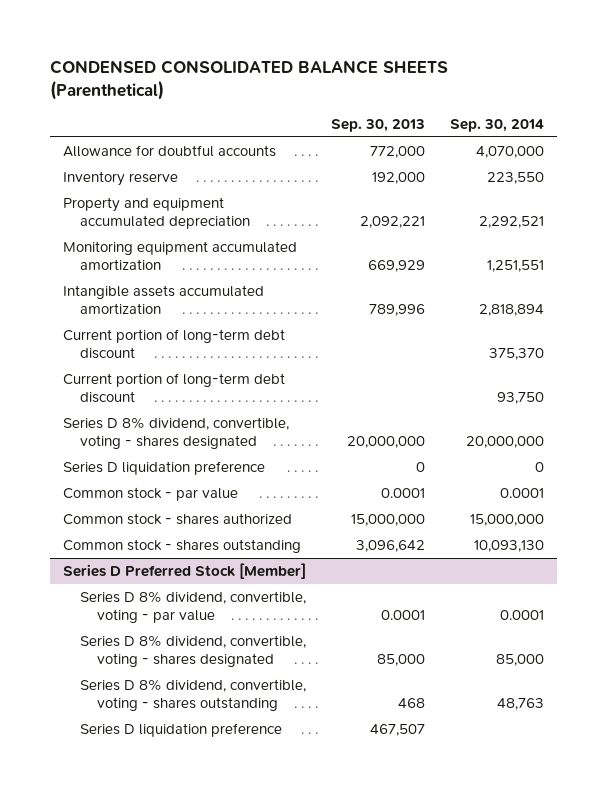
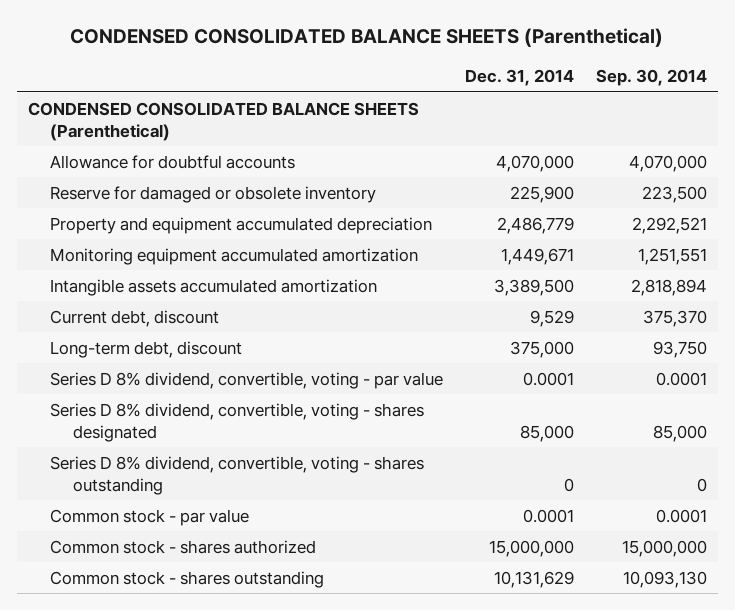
- | Sep. 30, 2013 | Sep. 30, 2014
+ | Dec. 31, 2014 | Sep. 30, 2014
+ CONDENSED CONSOLIDATED BALANCE SHEETS (Parenthetical)
- Inventory reserve | 192,000 | 223,550
+ Reserve for damaged or obsolete inventory | 225,900 | 223,500
- Current portion of long-term debt discount | | 375,370
- Current portion of long-term debt discount | | 93,750
- Series D 8% dividend, convertible, voting - shares designated | 20,000,000 | 20,000,000
- Series D liquidation preference | 0 | 0
+ Current debt, discount | 9,529 | 375,370
+ Long-term debt, discount | 375,000 | 93,750
+ Series D 8% dividend, convertible, voting - par value | 0.0001 | 0.0001
+ Series D 8% dividend, convertible, voting - shares designated | 85,000 | 85,000
+ Series D 8% dividend, convertible, voting - shares outstanding | 0 | 0
- Series D Preferred Stock [Member]
- Series D 8% dividend, convertible, voting - par value | 0.0001 | 0.0001
- Series D 8% dividend, convertible, voting - shares designated | 85,000 | 85,000
- Series D 8% dividend, convertible, voting - shares outstanding | 468 | 48,763
- Series D liquidation preference | 467,507 |

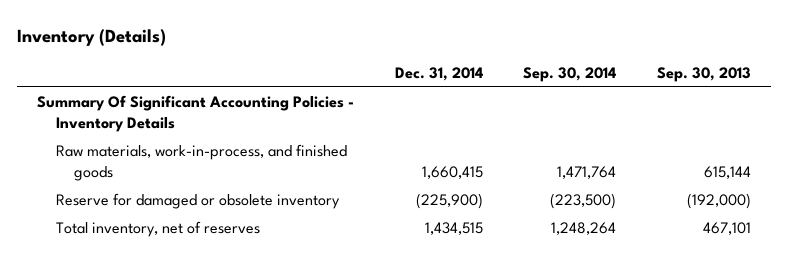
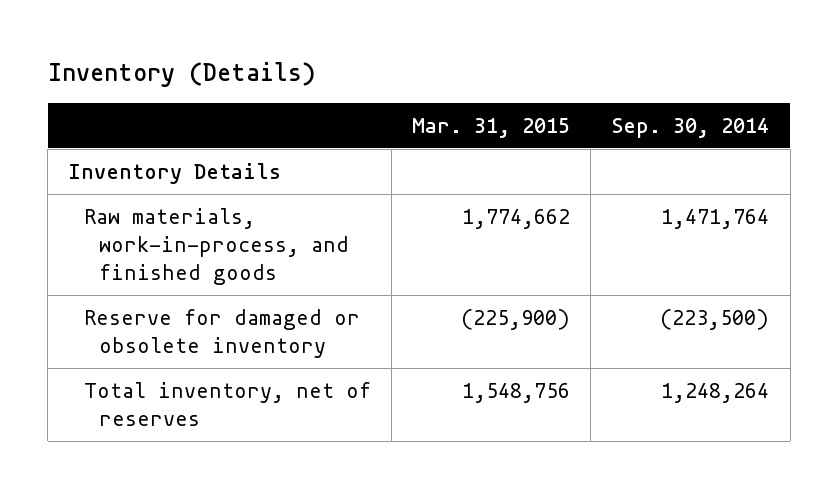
- | Dec. 31, 2014 | Sep. 30, 2014 | Sep. 30, 2013
+ | Mar. 31, 2015 | Sep. 30, 2014
- Summary Of Significant Accounting Policies - Inventory Details
+ Inventory Details

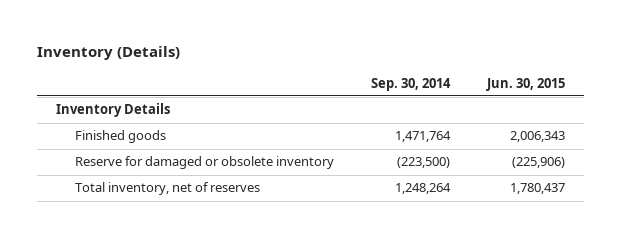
- | Mar. 31, 2015 | Sep. 30, 2014
+ | Sep. 30, 2014 | Jun. 30, 2015
- Raw materials, work-in-process, and finished goods | 1,774,662 | 1,471,764
+ Finished goods | 1,471,764 | 2,006,343

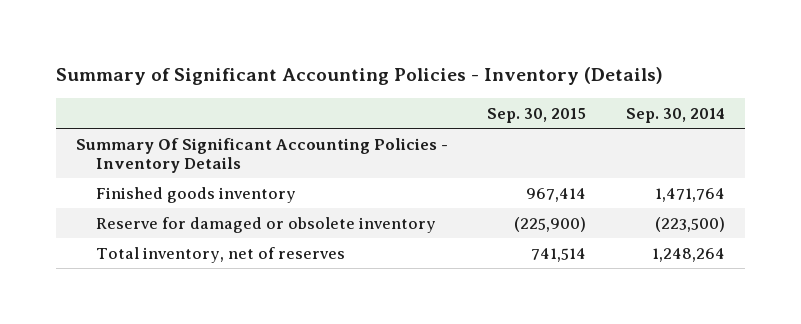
- Inventory (Details)
+ Summary of Significant Accounting Policies - Inventory (Details)
- | Sep. 30, 2014 | Jun. 30, 2015
+ | Sep. 30, 2015 | Sep. 30, 2014
- Inventory Details
- Finished goods | 1,471,764 | 2,006,343
+ Summary Of Significant Accounting Policies - Inventory Details
+ Finished goods inventory | 967,414 | 1,471,764

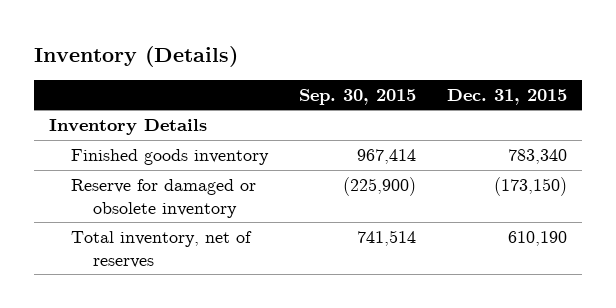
- Summary of Significant Accounting Policies - Inventory (Details)
+ Inventory (Details)
- | Sep. 30, 2015 | Sep. 30, 2014
+ | Sep. 30, 2015 | Dec. 31, 2015
- Summary Of Significant Accounting Policies - Inventory Details
+ Inventory Details

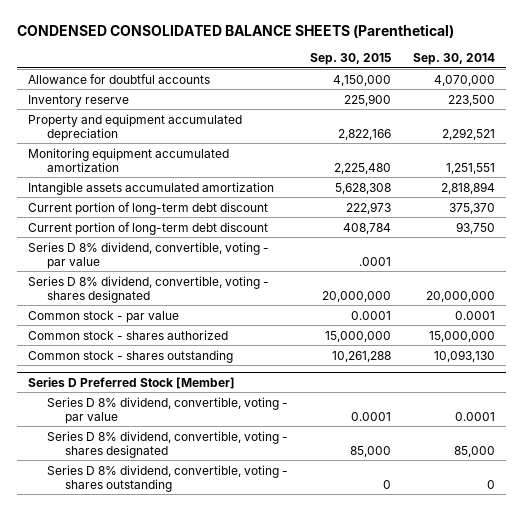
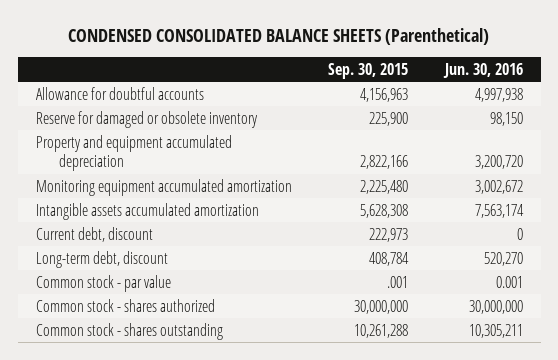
- | Sep. 30, 2015 | Sep. 30, 2014
+ | Sep. 30, 2015 | Jun. 30, 2016
- Allowance for doubtful accounts | 4,150,000 | 4,070,000
- Inventory reserve | 225,900 | 223,500
+ Allowance for doubtful accounts | 4,156,963 | 4,997,938
+ Reserve for damaged or obsolete inventory | 225,900 | 98,150
- Current portion of long-term debt discount | 222,973 | 375,370
- Current portion of long-term debt discount | 408,784 | 93,750
- Series D 8% dividend, convertible, voting - par value | .0001 |
- Series D 8% dividend, convertible, voting - shares designated | 20,000,000 | 20,000,000
- Common stock - par value | 0.0001 | 0.0001
- Common stock - shares authorized | 15,000,000 | 15,000,000
+ Current debt, discount | 222,973 | 0
+ Long-term debt, discount | 408,784 | 520,270
+ Common stock - par value | .001 | 0.001
+ Common stock - shares authorized | 30,000,000 | 30,000,000
- Series D Preferred Stock [Member]
- Series D 8% dividend, convertible, voting - par value | 0.0001 | 0.0001
- Series D 8% dividend, convertible, voting - shares designated | 85,000 | 85,000
- Series D 8% dividend, convertible, voting - shares outstanding | 0 | 0

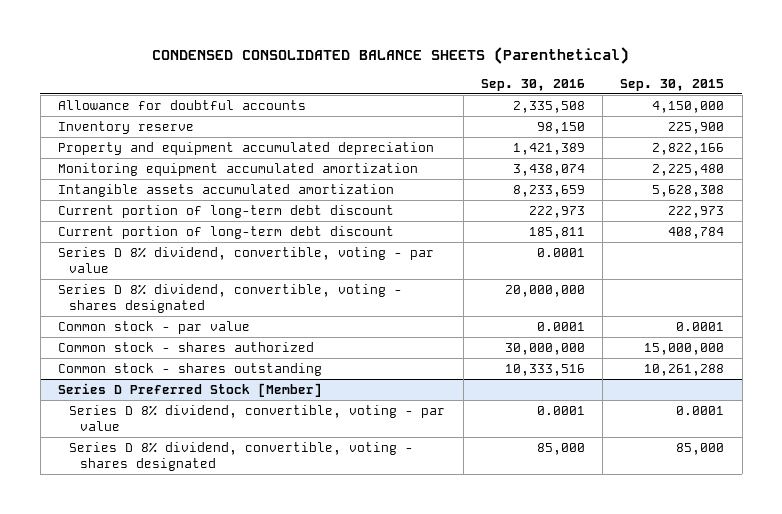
- | Sep. 30, 2015 | Jun. 30, 2016
+ | Sep. 30, 2016 | Sep. 30, 2015
- Allowance for doubtful accounts | 4,156,963 | 4,997,938
- Reserve for damaged or obsolete inventory | 225,900 | 98,150
+ Allowance for doubtful accounts | 2,335,508 | 4,150,000
+ Inventory reserve | 98,150 | 225,900
- Current debt, discount | 222,973 | 0
- Long-term debt, discount | 408,784 | 520,270
- Common stock - par value | .001 | 0.001
- Common stock - shares authorized | 30,000,000 | 30,000,000
+ Current portion of long-term debt discount | 222,973 | 222,973
+ Current portion of long-term debt discount | 185,811 | 408,784
+ Series D 8% dividend, convertible, voting - par value | 0.0001 |
+ Series D 8% dividend, convertible, voting - shares designated | 20,000,000 |
+ Common stock - par value | 0.0001 | 0.0001
+ Common stock - shares authorized | 30,000,000 | 15,000,000
+ Series D Preferred Stock [Member]
+ Series D 8% dividend, convertible, voting - par value | 0.0001 | 0.0001
+ Series D 8% dividend, convertible, voting - shares designated | 85,000 | 85,000

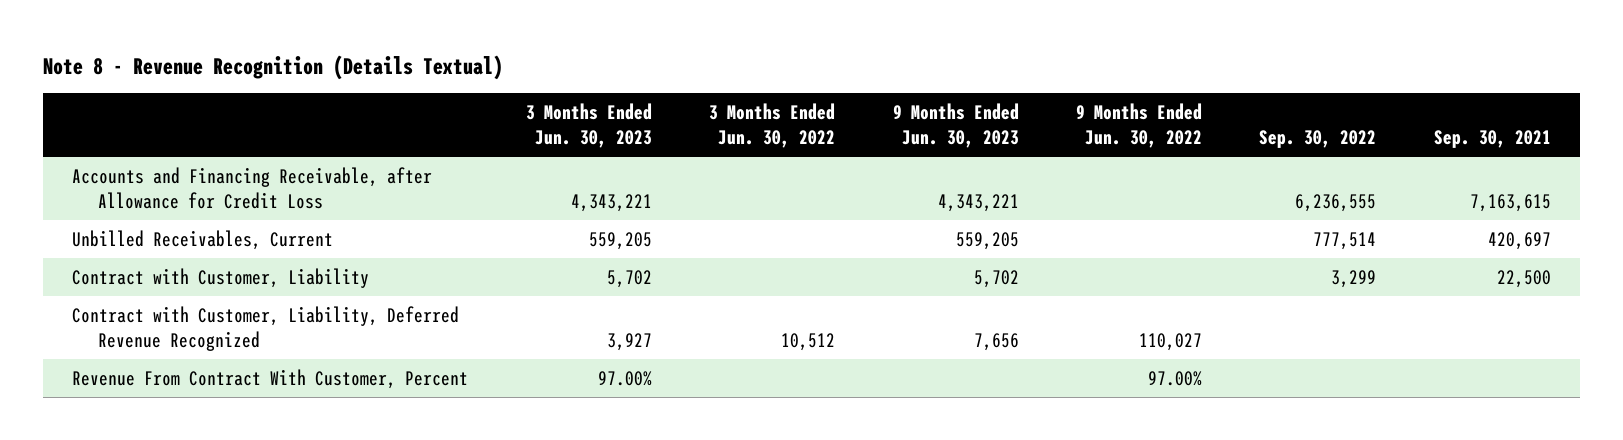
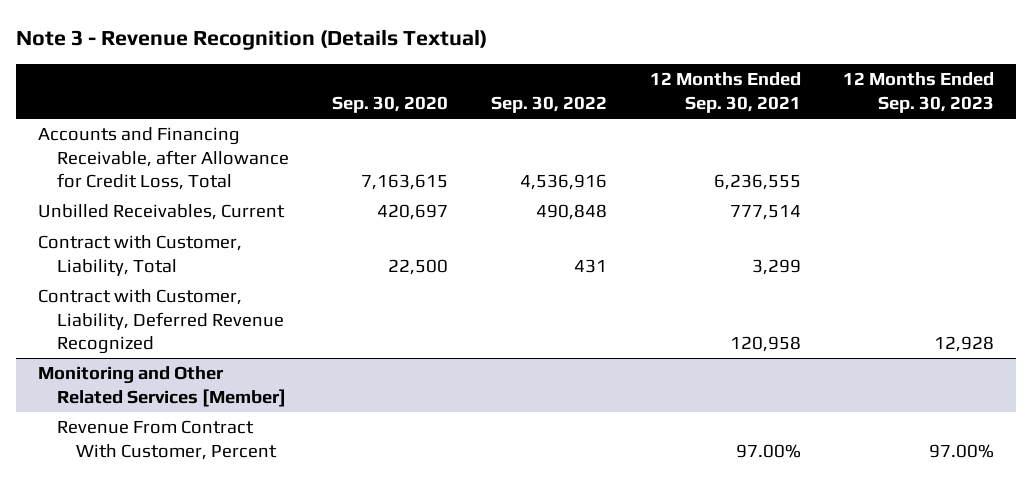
- Note 8 - Revenue Recognition (Details Textual)
+ Note 3 - Revenue Recognition (Details Textual)
- | 3 Months Ended Jun. 30, 2023 | 3 Months Ended Jun. 30, 2022 | 9 Months Ended Jun. 30, 2023 | 9 Months Ended Jun. 30, 2022 | Sep. 30, 2022 | Sep. 30, 2021
+ | Sep. 30, 2020 | Sep. 30, 2022 | 12 Months Ended Sep. 30, 2021 | 12 Months Ended Sep. 30, 2023
- Accounts and Financing Receivable, after Allowance for Credit Loss | 4,343,221 | | 4,343,221 | | 6,236,555 | 7,163,615
- Unbilled Receivables, Current | 559,205 | | 559,205 | | 777,514 | 420,697
- Contract with Customer, Liability | 5,702 | | 5,702 | | 3,299 | 22,500
+ Accounts and Financing Receivable, after Allowance for Credit Loss, Total | 7,163,615 | 4,536,916 | 6,236,555 |
+ Unbilled Receivables, Current | 420,697 | 490,848 | 777,514 |
+ Contract with Customer, Liability, Total | 22,500 | 431 | 3,299 |
+ Monitoring and Other Related Services [Member]

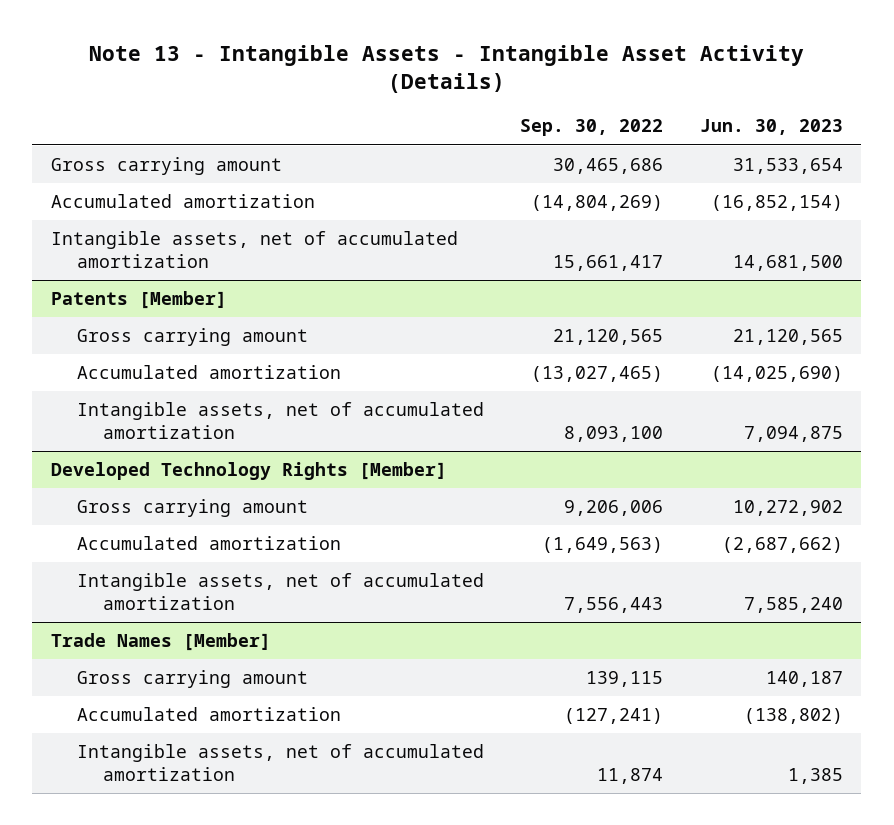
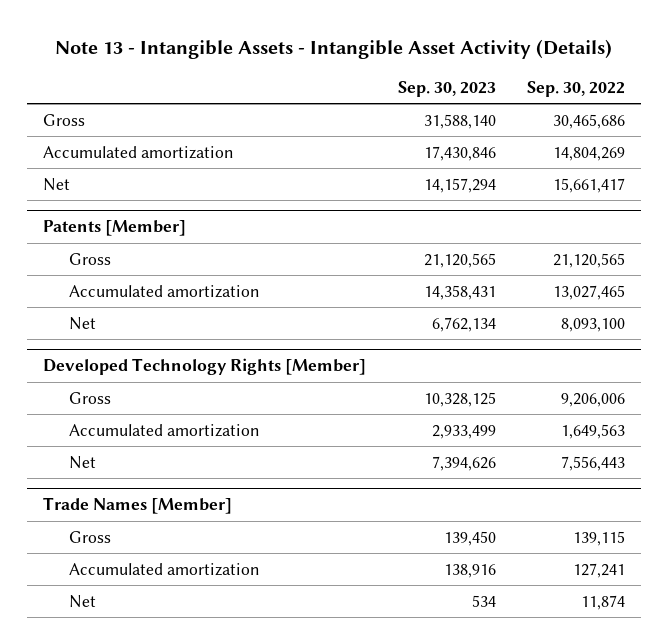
- | Sep. 30, 2022 | Jun. 30, 2023
+ | Sep. 30, 2023 | Sep. 30, 2022
- Gross carrying amount | 30,465,686 | 31,533,654
- Accumulated amortization | (14,804,269) | (16,852,154)
- Intangible assets, net of accumulated amortization | 15,661,417 | 14,681,500
+ Gross | 31,588,140 | 30,465,686
+ Accumulated amortization | 17,430,846 | 14,804,269
+ Net | 14,157,294 | 15,661,417
@ Patents [Member]
- Gross carrying amount | 21,120,565 | 21,120,565
- Accumulated amortization | (13,027,465) | (14,025,690)
- Intangible assets, net of accumulated amortization | 8,093,100 | 7,094,875
+ Gross | 21,120,565 | 21,120,565
+ Accumulated amortization | 14,358,431 | 13,027,465
+ Net | 6,762,134 | 8,093,100
@ Developed Technology Rights [Member]
- Gross carrying amount | 9,206,006 | 10,272,902
- Accumulated amortization | (1,649,563) | (2,687,662)
- Intangible assets, net of accumulated amortization | 7,556,443 | 7,585,240
+ Gross | 10,328,125 | 9,206,006
+ Accumulated amortization | 2,933,499 | 1,649,563
+ Net | 7,394,626 | 7,556,443
@ Trade Names [Member]
- Gross carrying amount | 139,115 | 140,187
- Accumulated amortization | (127,241) | (138,802)
- Intangible assets, net of accumulated amortization | 11,874 | 1,385
+ Gross | 139,450 | 139,115
+ Accumulated amortization | 138,916 | 127,241
+ Net | 534 | 11,874

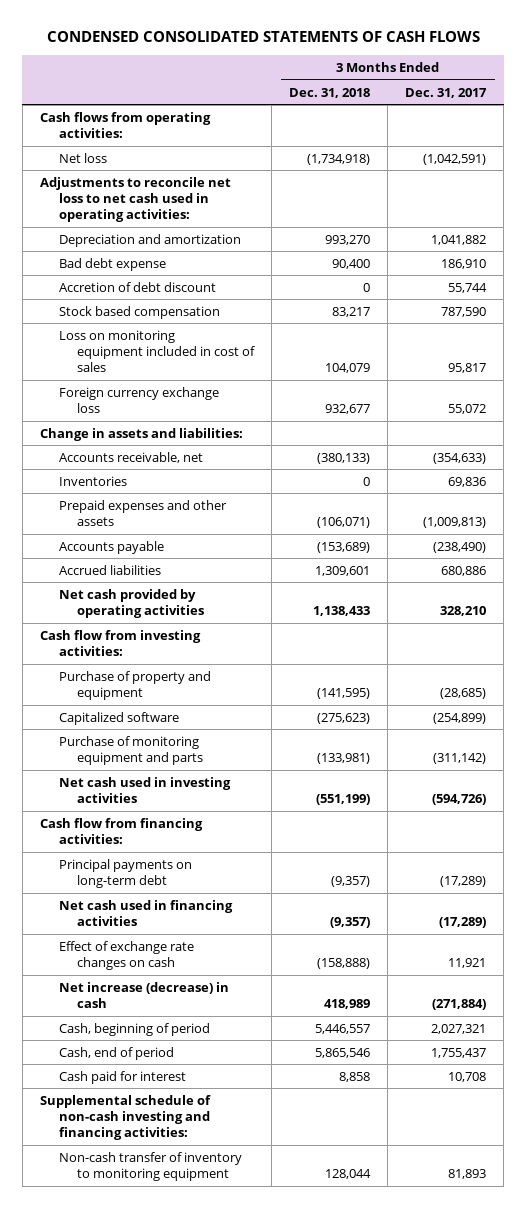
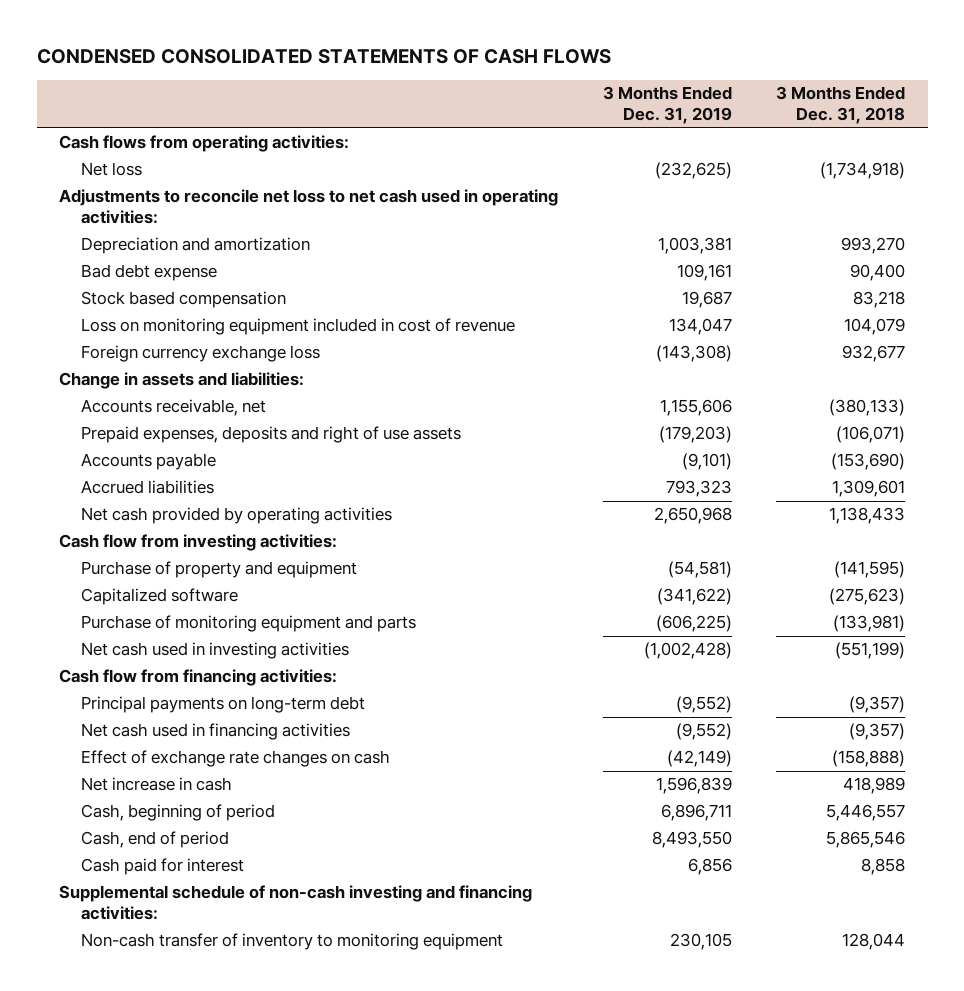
- | 3 Months Ended Dec. 31, 2018 | 3 Months Ended Dec. 31, 2017
+ | 3 Months Ended Dec. 31, 2019 | 3 Months Ended Dec. 31, 2018
- Accretion of debt discount | 0 | 55,744
- Stock based compensation | 83,217 | 787,590
- Loss on monitoring equipment included in cost of sales | 104,079 | 95,817
+ Stock based compensation | 19,687 | 83,218
+ Loss on monitoring equipment included in cost of revenue | 134,047 | 104,079
- Inventories | 0 | 69,836
- Prepaid expenses and other assets | (106,071) | (1,009,813)
- Accounts payable | (153,689) | (238,490)
+ Prepaid expenses, deposits and right of use assets | (179,203) | (106,071)
+ Accounts payable | (9,101) | (153,690)
- Net increase (decrease) in cash | 418,989 | (271,884)
+ Net increase in cash | 1,596,839 | 418,989

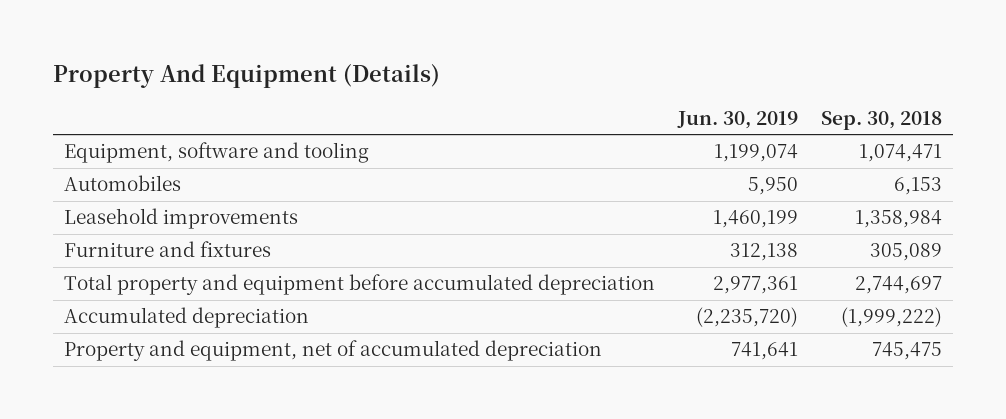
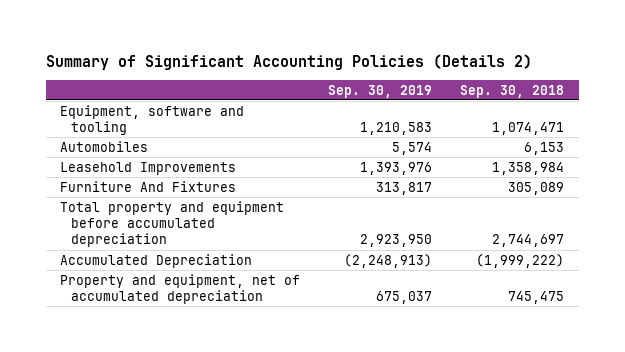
- Property And Equipment (Details)
+ Summary of Significant Accounting Policies (Details 2)
- | Jun. 30, 2019 | Sep. 30, 2018
+ | Sep. 30, 2019 | Sep. 30, 2018
- Leasehold improvements | 1,460,199 | 1,358,984
- Furniture and fixtures | 312,138 | 305,089
+ Leasehold Improvements | 1,393,976 | 1,358,984
+ Furniture And Fixtures | 313,817 | 305,089
- Accumulated depreciation | (2,235,720) | (1,999,222)
+ Accumulated Depreciation | (2,248,913) | (1,999,222)

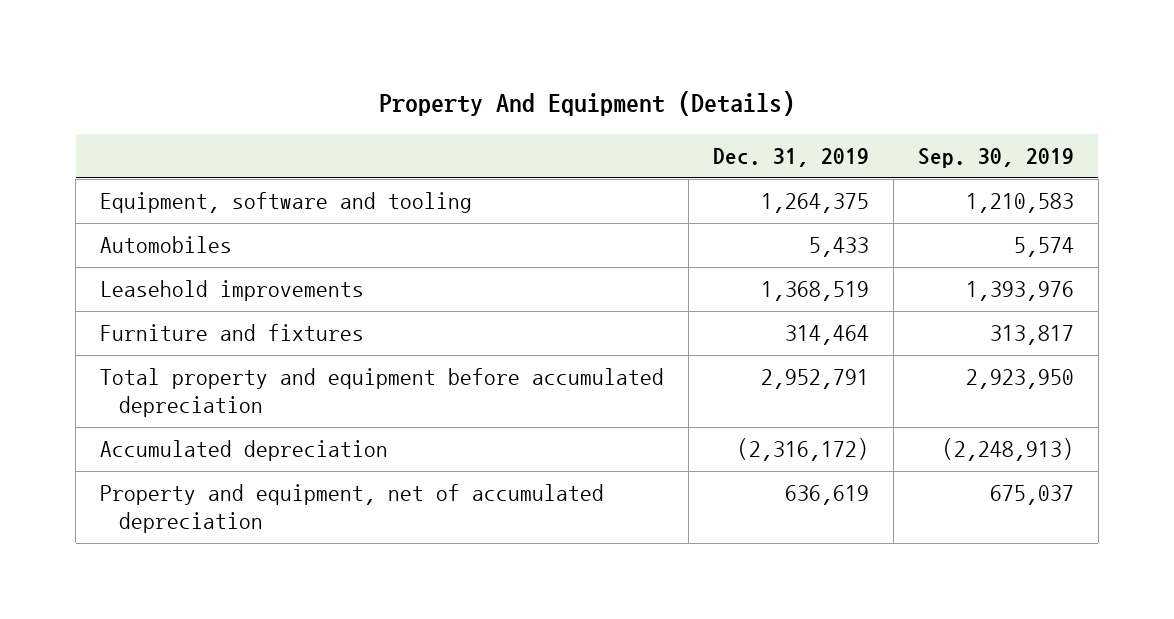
- Summary of Significant Accounting Policies (Details 2)
+ Property And Equipment (Details)
- | Sep. 30, 2019 | Sep. 30, 2018
+ | Dec. 31, 2019 | Sep. 30, 2019
- Leasehold Improvements | 1,393,976 | 1,358,984
- Furniture And Fixtures | 313,817 | 305,089
+ Leasehold improvements | 1,368,519 | 1,393,976
+ Furniture and fixtures | 314,464 | 313,817
- Accumulated Depreciation | (2,248,913) | (1,999,222)
+ Accumulated depreciation | (2,316,172) | (2,248,913)

